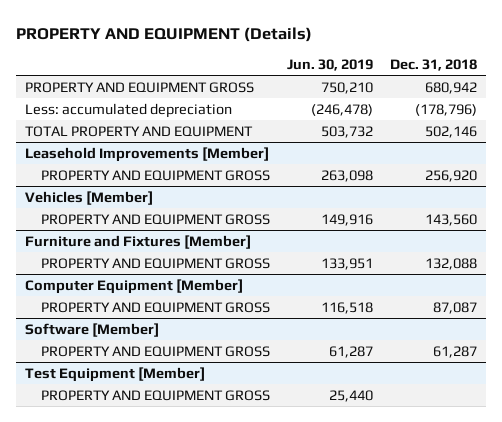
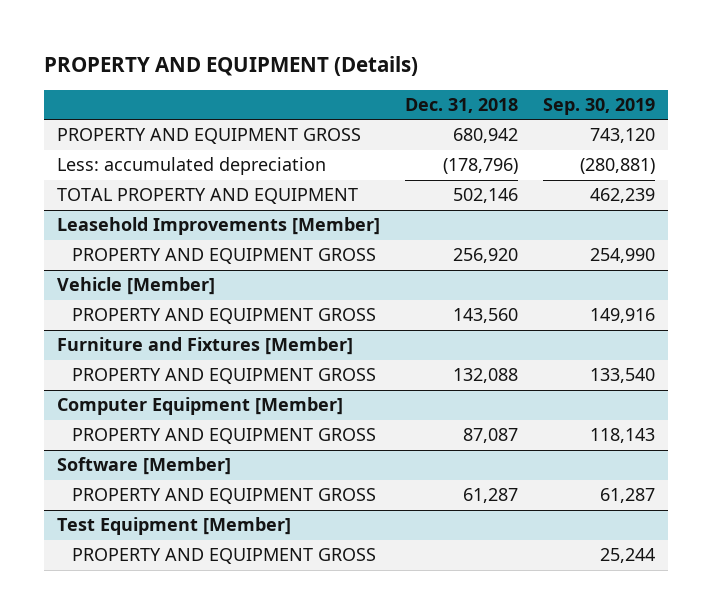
- | Jun. 30, 2019 | Dec. 31, 2018
+ | Dec. 31, 2018 | Sep. 30, 2019
- Vehicles [Member]
+ Vehicle [Member]

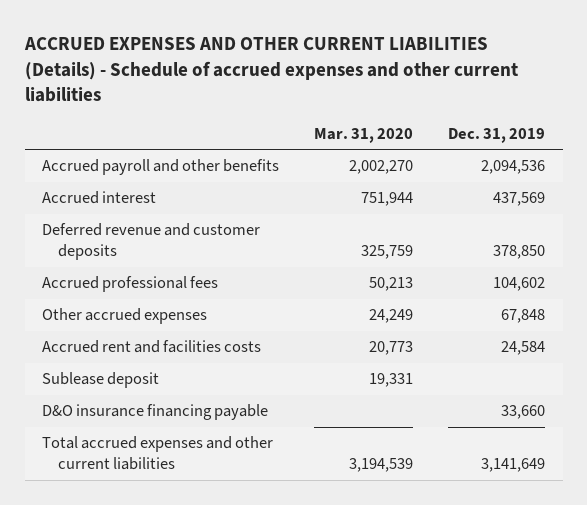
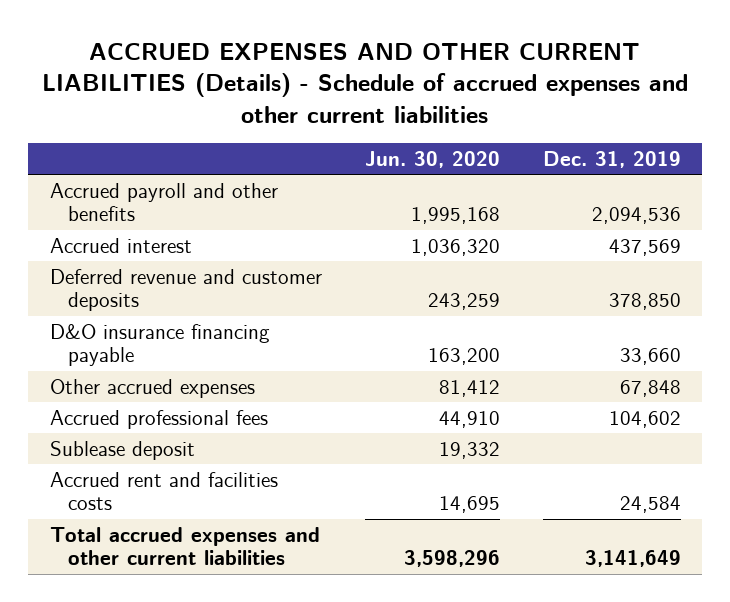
- | Mar. 31, 2020 | Dec. 31, 2019
+ | Jun. 30, 2020 | Dec. 31, 2019
moved up: D&O insurance financing payable | 163,200 | 33,660
moved down: Accrued professional fees | 44,910 | 104,602
moved down: Accrued rent and facilities costs | 14,695 | 24,584

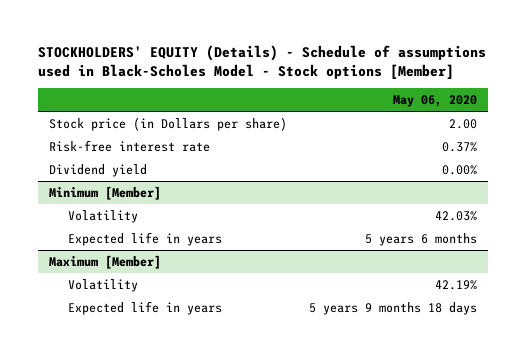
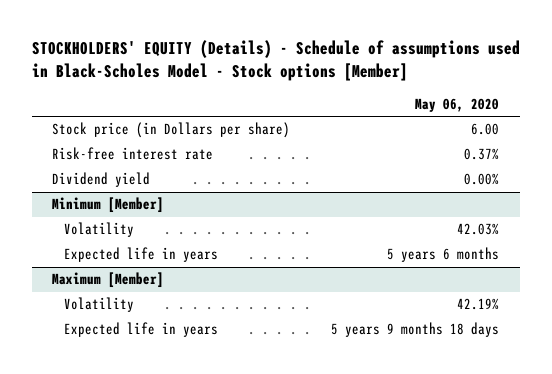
- Stock price (in Dollars per share) | 2.00
+ Stock price (in Dollars per share) | 6.00

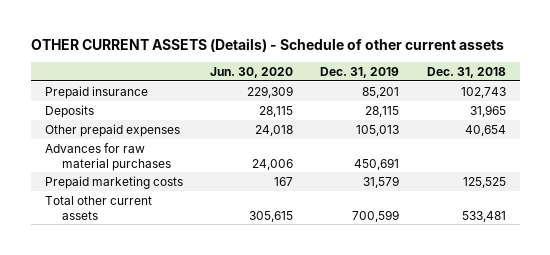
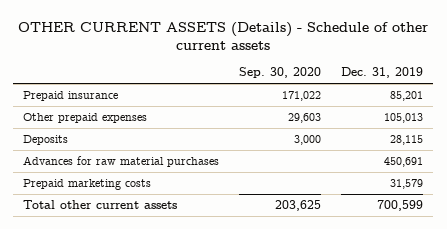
- | Jun. 30, 2020 | Dec. 31, 2019 | Dec. 31, 2018
+ | Sep. 30, 2020 | Dec. 31, 2019
moved down: Deposits | 3,000 | 28,115

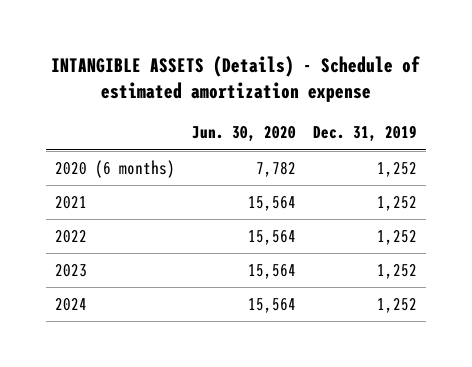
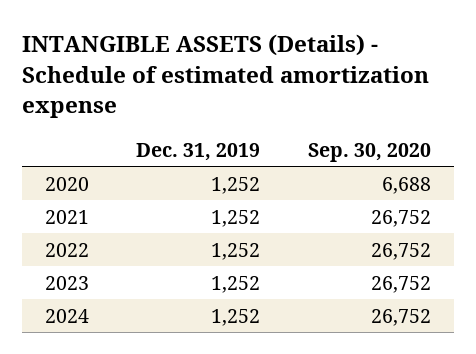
- | Jun. 30, 2020 | Dec. 31, 2019
+ | Dec. 31, 2019 | Sep. 30, 2020
- 2020 (6 months) | 7,782 | 1,252
+ 2020 | 1,252 | 6,688

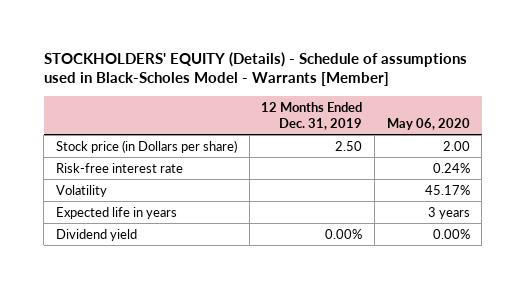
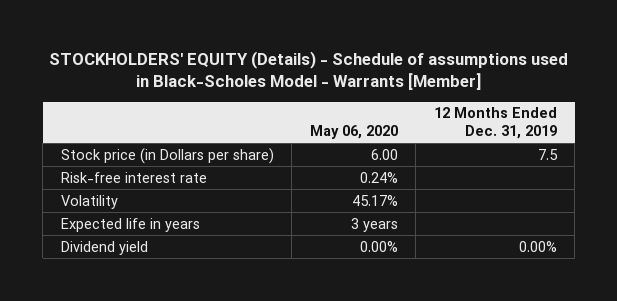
- | 12 Months Ended Dec. 31, 2019 | May 06, 2020
+ | May 06, 2020 | 12 Months Ended Dec. 31, 2019
- Stock price (in Dollars per share) | 2.50 | 2.00
+ Stock price (in Dollars per share) | 6.00 | 7.5

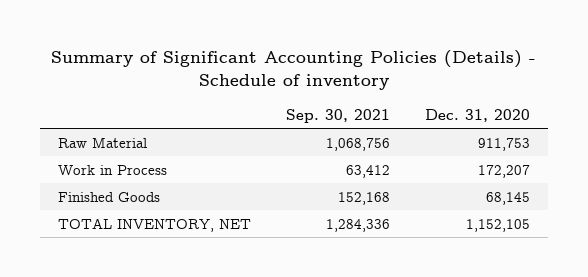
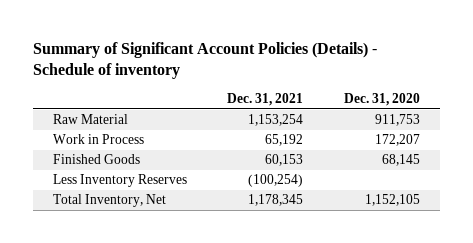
- Summary of Significant Accounting Policies (Details) - Schedule of inventory
+ Summary of Significant Account Policies (Details) - Schedule of inventory
- | Sep. 30, 2021 | Dec. 31, 2020
+ | Dec. 31, 2021 | Dec. 31, 2020
- TOTAL INVENTORY, NET | 1,284,336 | 1,152,105
+ Less Inventory Reserves | (100,254) |
+ Total Inventory, Net | 1,178,345 | 1,152,105

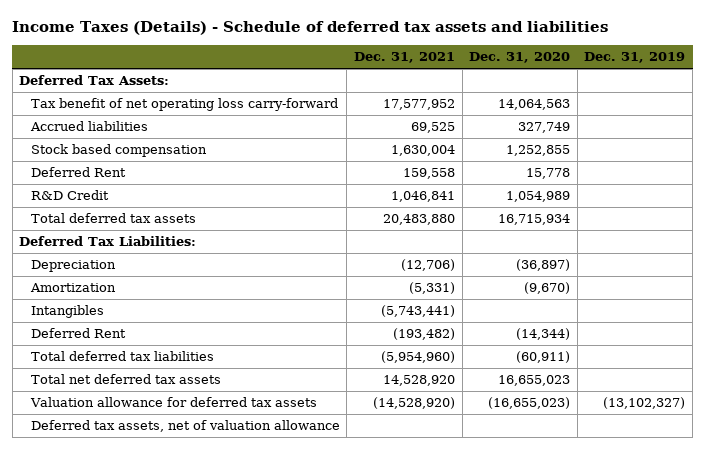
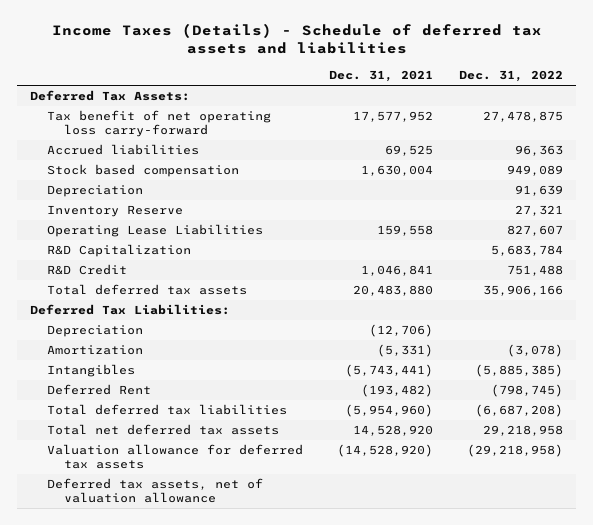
- | Dec. 31, 2021 | Dec. 31, 2020 | Dec. 31, 2019
+ | Dec. 31, 2021 | Dec. 31, 2022
- Deferred Rent | 159,558 | 15,778 |
+ Depreciation | | 91,639
+ Inventory Reserve | | 27,321
+ Operating Lease Liabilities | 159,558 | 827,607
+ R&D Capitalization | | 5,683,784

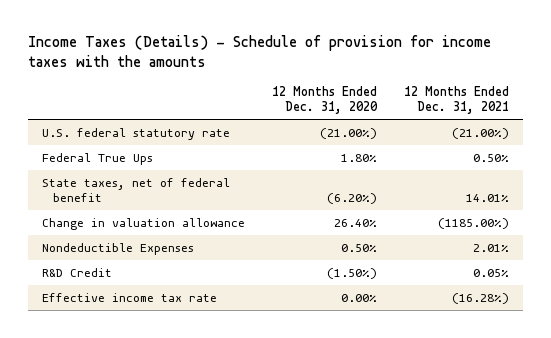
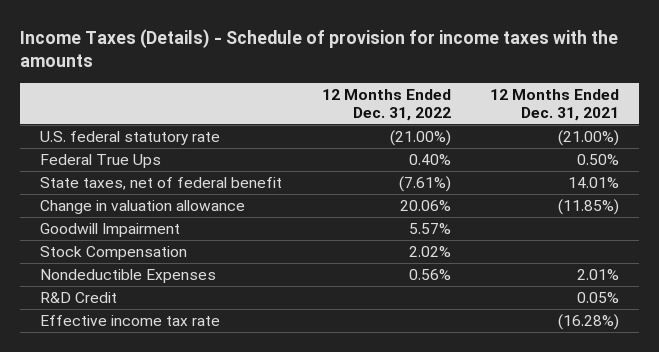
- | 12 Months Ended Dec. 31, 2020 | 12 Months Ended Dec. 31, 2021
+ | 12 Months Ended Dec. 31, 2022 | 12 Months Ended Dec. 31, 2021
- Change in valuation allowance | 26.40% | (1185.00%)
+ Change in valuation allowance | 20.06% | (11.85%)
+ Goodwill Impairment | 5.57% |
+ Stock Compensation | 2.02% |

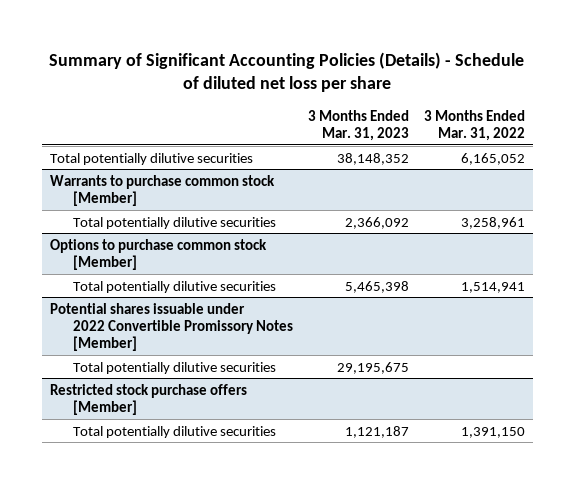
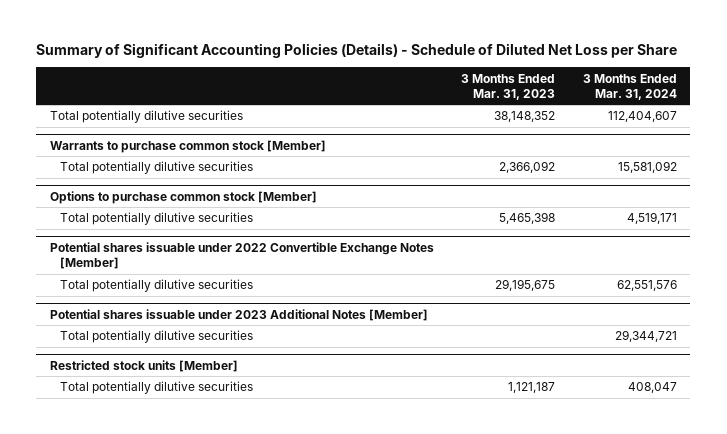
- Summary of Significant Accounting Policies (Details) - Schedule of diluted net loss per share
+ Summary of Significant Accounting Policies (Details) - Schedule of Diluted Net Loss per Share
- | 3 Months Ended Mar. 31, 2023 | 3 Months Ended Mar. 31, 2022
+ | 3 Months Ended Mar. 31, 2023 | 3 Months Ended Mar. 31, 2024
- Potential shares issuable under 2022 Convertible Promissory Notes [Member]
+ Potential shares issuable under 2022 Convertible Exchange Notes [Member]
- Restricted stock purchase offers [Member]
+ Potential shares issuable under 2023 Additional Notes [Member]
+ Total potentially dilutive securities | | 29,344,721
+ Restricted stock units [Member]

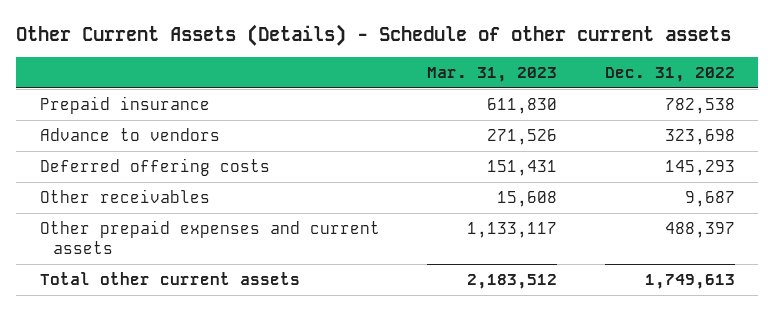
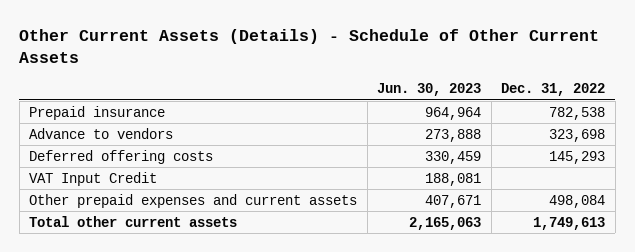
- Other Current Assets (Details) - Schedule of other current assets
+ Other Current Assets (Details) - Schedule of Other Current Assets
- | Mar. 31, 2023 | Dec. 31, 2022
+ | Jun. 30, 2023 | Dec. 31, 2022
- Other receivables | 15,608 | 9,687
- Other prepaid expenses and current assets | 1,133,117 | 488,397
+ VAT Input Credit | 188,081 |
+ Other prepaid expenses and current assets | 407,671 | 498,084

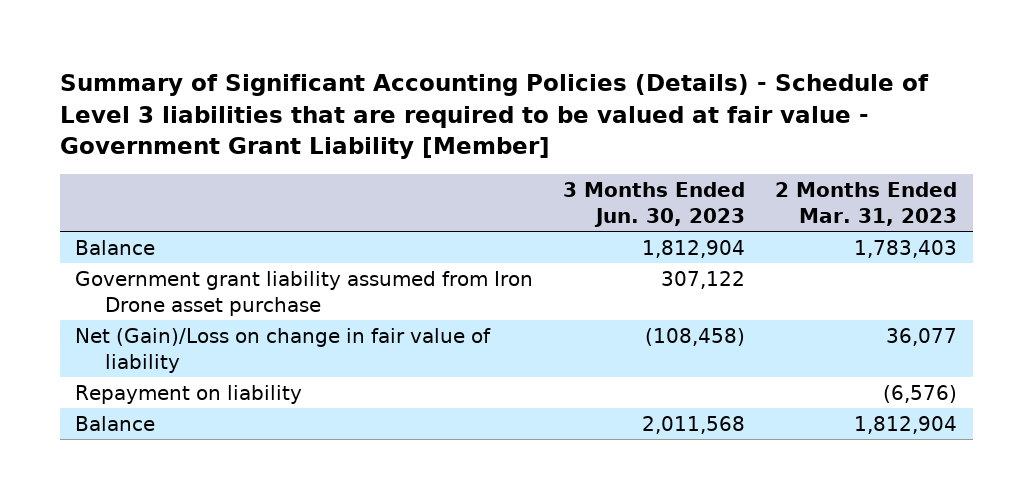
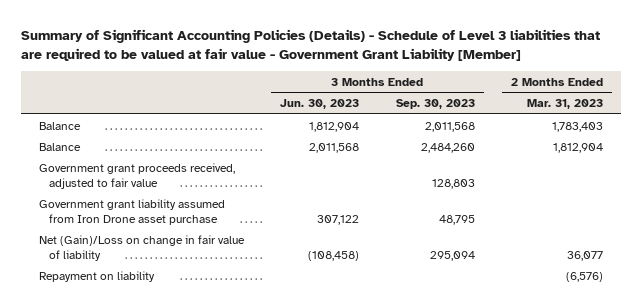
- | 3 Months Ended Jun. 30, 2023 | 2 Months Ended Mar. 31, 2023
+ | 3 Months Ended Jun. 30, 2023 | 3 Months Ended Sep. 30, 2023 | 2 Months Ended Mar. 31, 2023
moved up: Balance | 2,011,568 | 2,484,260 | 1,812,904
+ Government grant proceeds received, adjusted to fair value | | 128,803 |

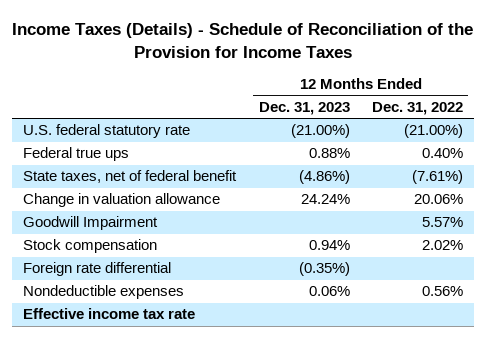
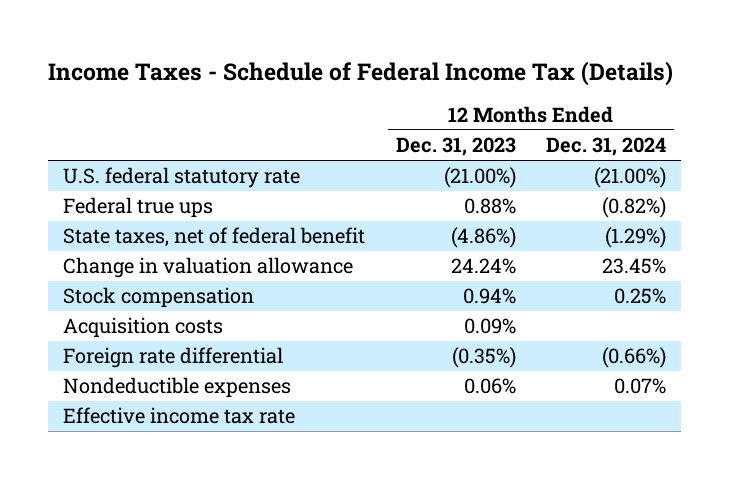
- Income Taxes (Details) - Schedule of Reconciliation of the Provision for Income Taxes
+ Income Taxes - Schedule of Federal Income Tax (Details)
- | 12 Months Ended Dec. 31, 2023 | 12 Months Ended Dec. 31, 2022
+ | 12 Months Ended Dec. 31, 2023 | 12 Months Ended Dec. 31, 2024
- Goodwill Impairment | | 5.57%
+ Acquisition costs | 0.09% |

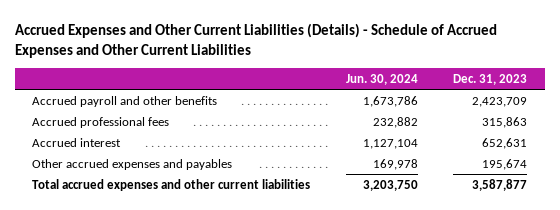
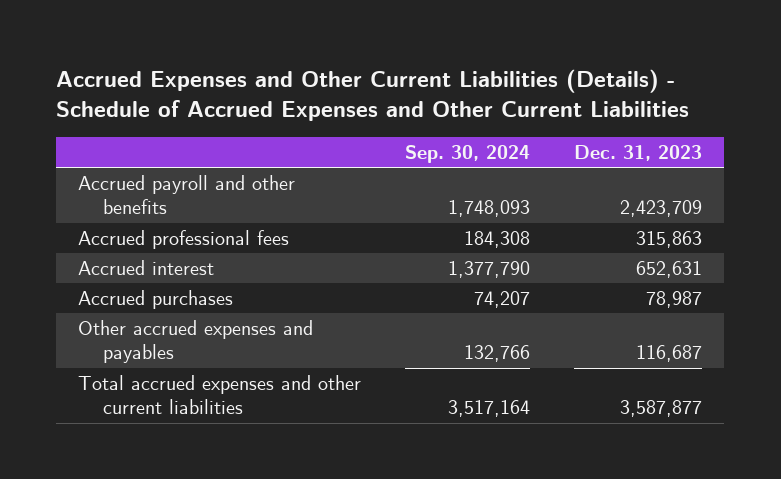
- | Jun. 30, 2024 | Dec. 31, 2023
+ | Sep. 30, 2024 | Dec. 31, 2023
- Other accrued expenses and payables | 169,978 | 195,674
+ Accrued purchases | 74,207 | 78,987
+ Other accrued expenses and payables | 132,766 | 116,687

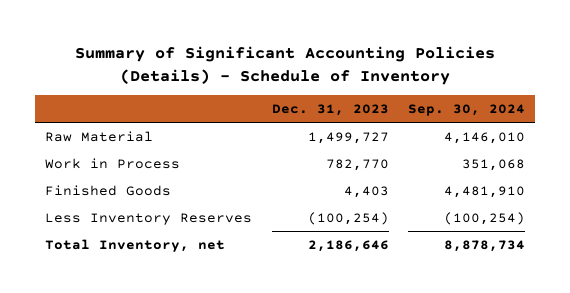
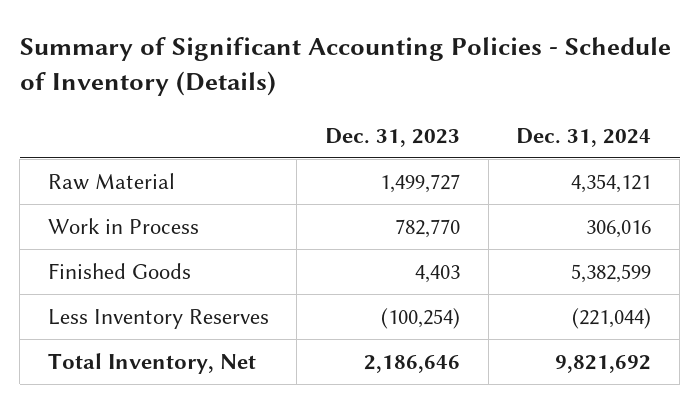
- Summary of Significant Accounting Policies (Details) - Schedule of Inventory
+ Summary of Significant Accounting Policies - Schedule of Inventory (Details)
- | Dec. 31, 2023 | Sep. 30, 2024
+ | Dec. 31, 2023 | Dec. 31, 2024
- Total Inventory, net | 2,186,646 | 8,878,734
+ Total Inventory, Net | 2,186,646 | 9,821,692

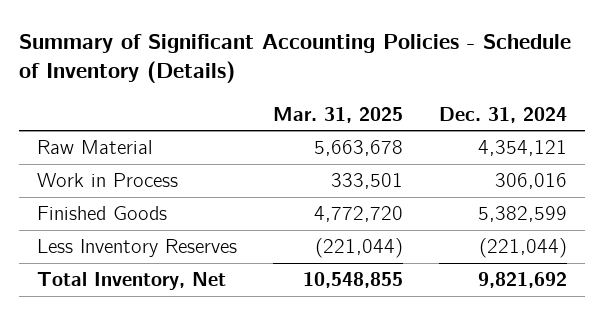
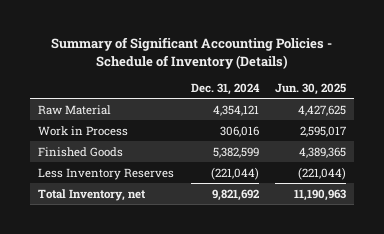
- | Mar. 31, 2025 | Dec. 31, 2024
+ | Dec. 31, 2024 | Jun. 30, 2025
- Total Inventory, Net | 10,548,855 | 9,821,692
+ Total Inventory, net | 9,821,692 | 11,190,963

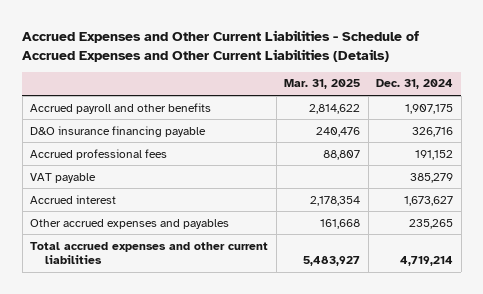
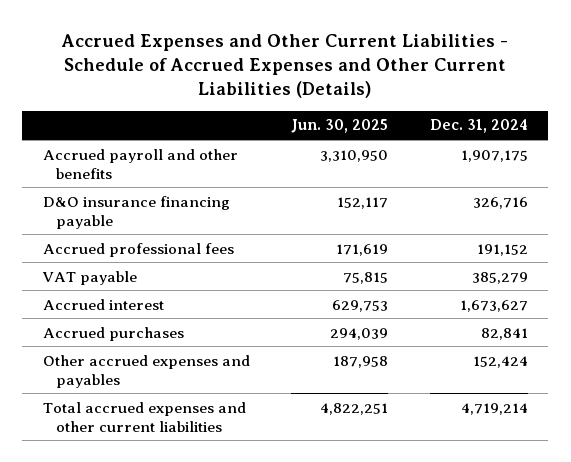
- | Mar. 31, 2025 | Dec. 31, 2024
+ | Jun. 30, 2025 | Dec. 31, 2024
- Other accrued expenses and payables | 161,668 | 235,265
+ Accrued purchases | 294,039 | 82,841
+ Other accrued expenses and payables | 187,958 | 152,424

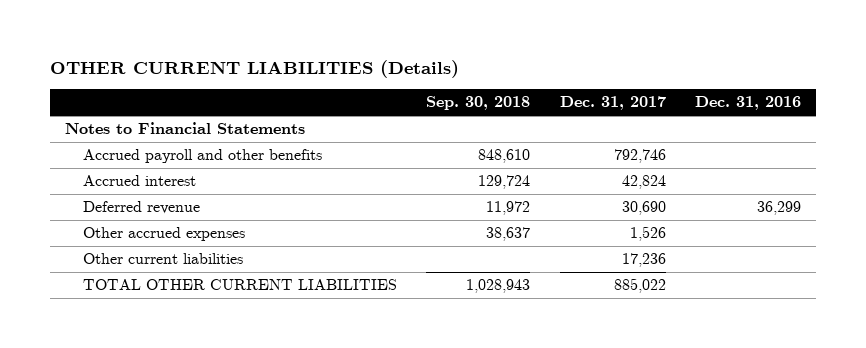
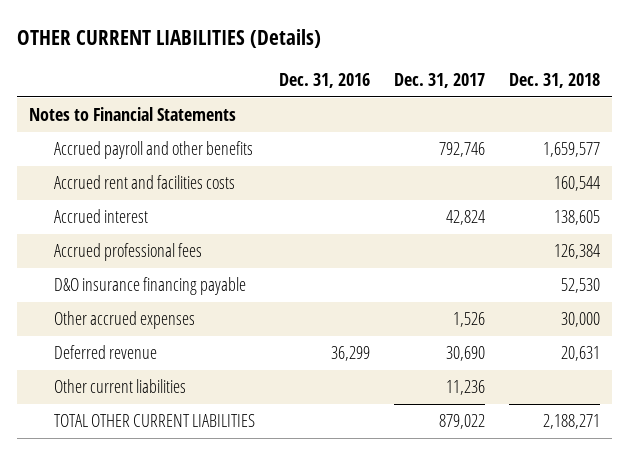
- | Sep. 30, 2018 | Dec. 31, 2017 | Dec. 31, 2016
+ | Dec. 31, 2016 | Dec. 31, 2017 | Dec. 31, 2018
+ Accrued rent and facilities costs | | | 160,544
+ Accrued professional fees | | | 126,384
+ D&O insurance financing payable | | | 52,530
- Other current liabilities | | 17,236 |
- TOTAL OTHER CURRENT LIABILITIES | 1,028,943 | 885,022 |
moved down: Deferred revenue | 36,299 | 30,690 | 20,631
+ Other current liabilities | | 11,236 |
+ TOTAL OTHER CURRENT LIABILITIES | | 879,022 | 2,188,271

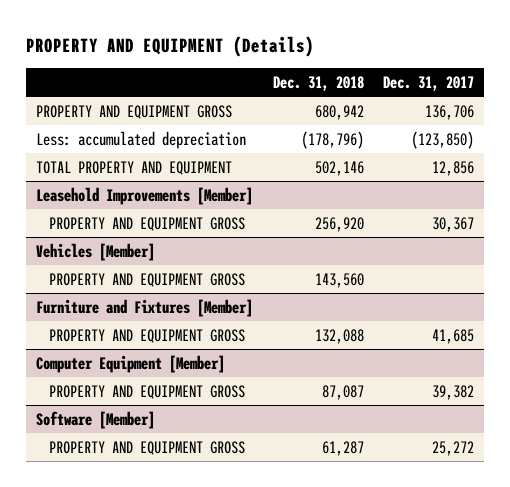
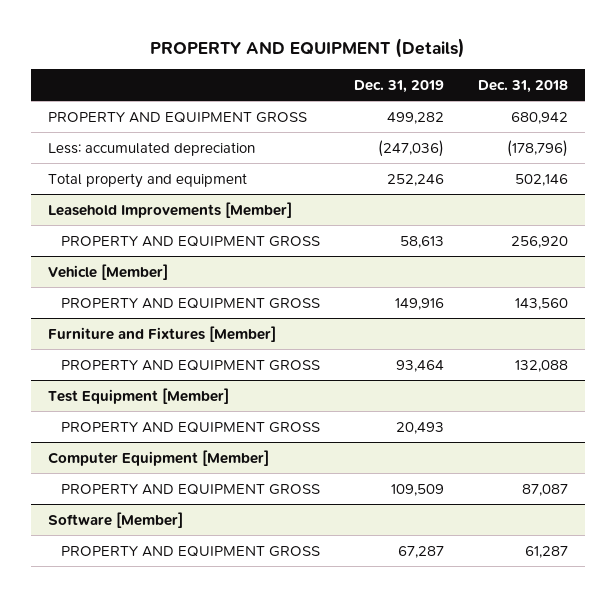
- | Dec. 31, 2018 | Dec. 31, 2017
+ | Dec. 31, 2019 | Dec. 31, 2018
- TOTAL PROPERTY AND EQUIPMENT | 502,146 | 12,856
+ Total property and equipment | 252,246 | 502,146
- Vehicles [Member]
+ Vehicle [Member]
+ Test Equipment [Member]
+ PROPERTY AND EQUIPMENT GROSS | 20,493 |

